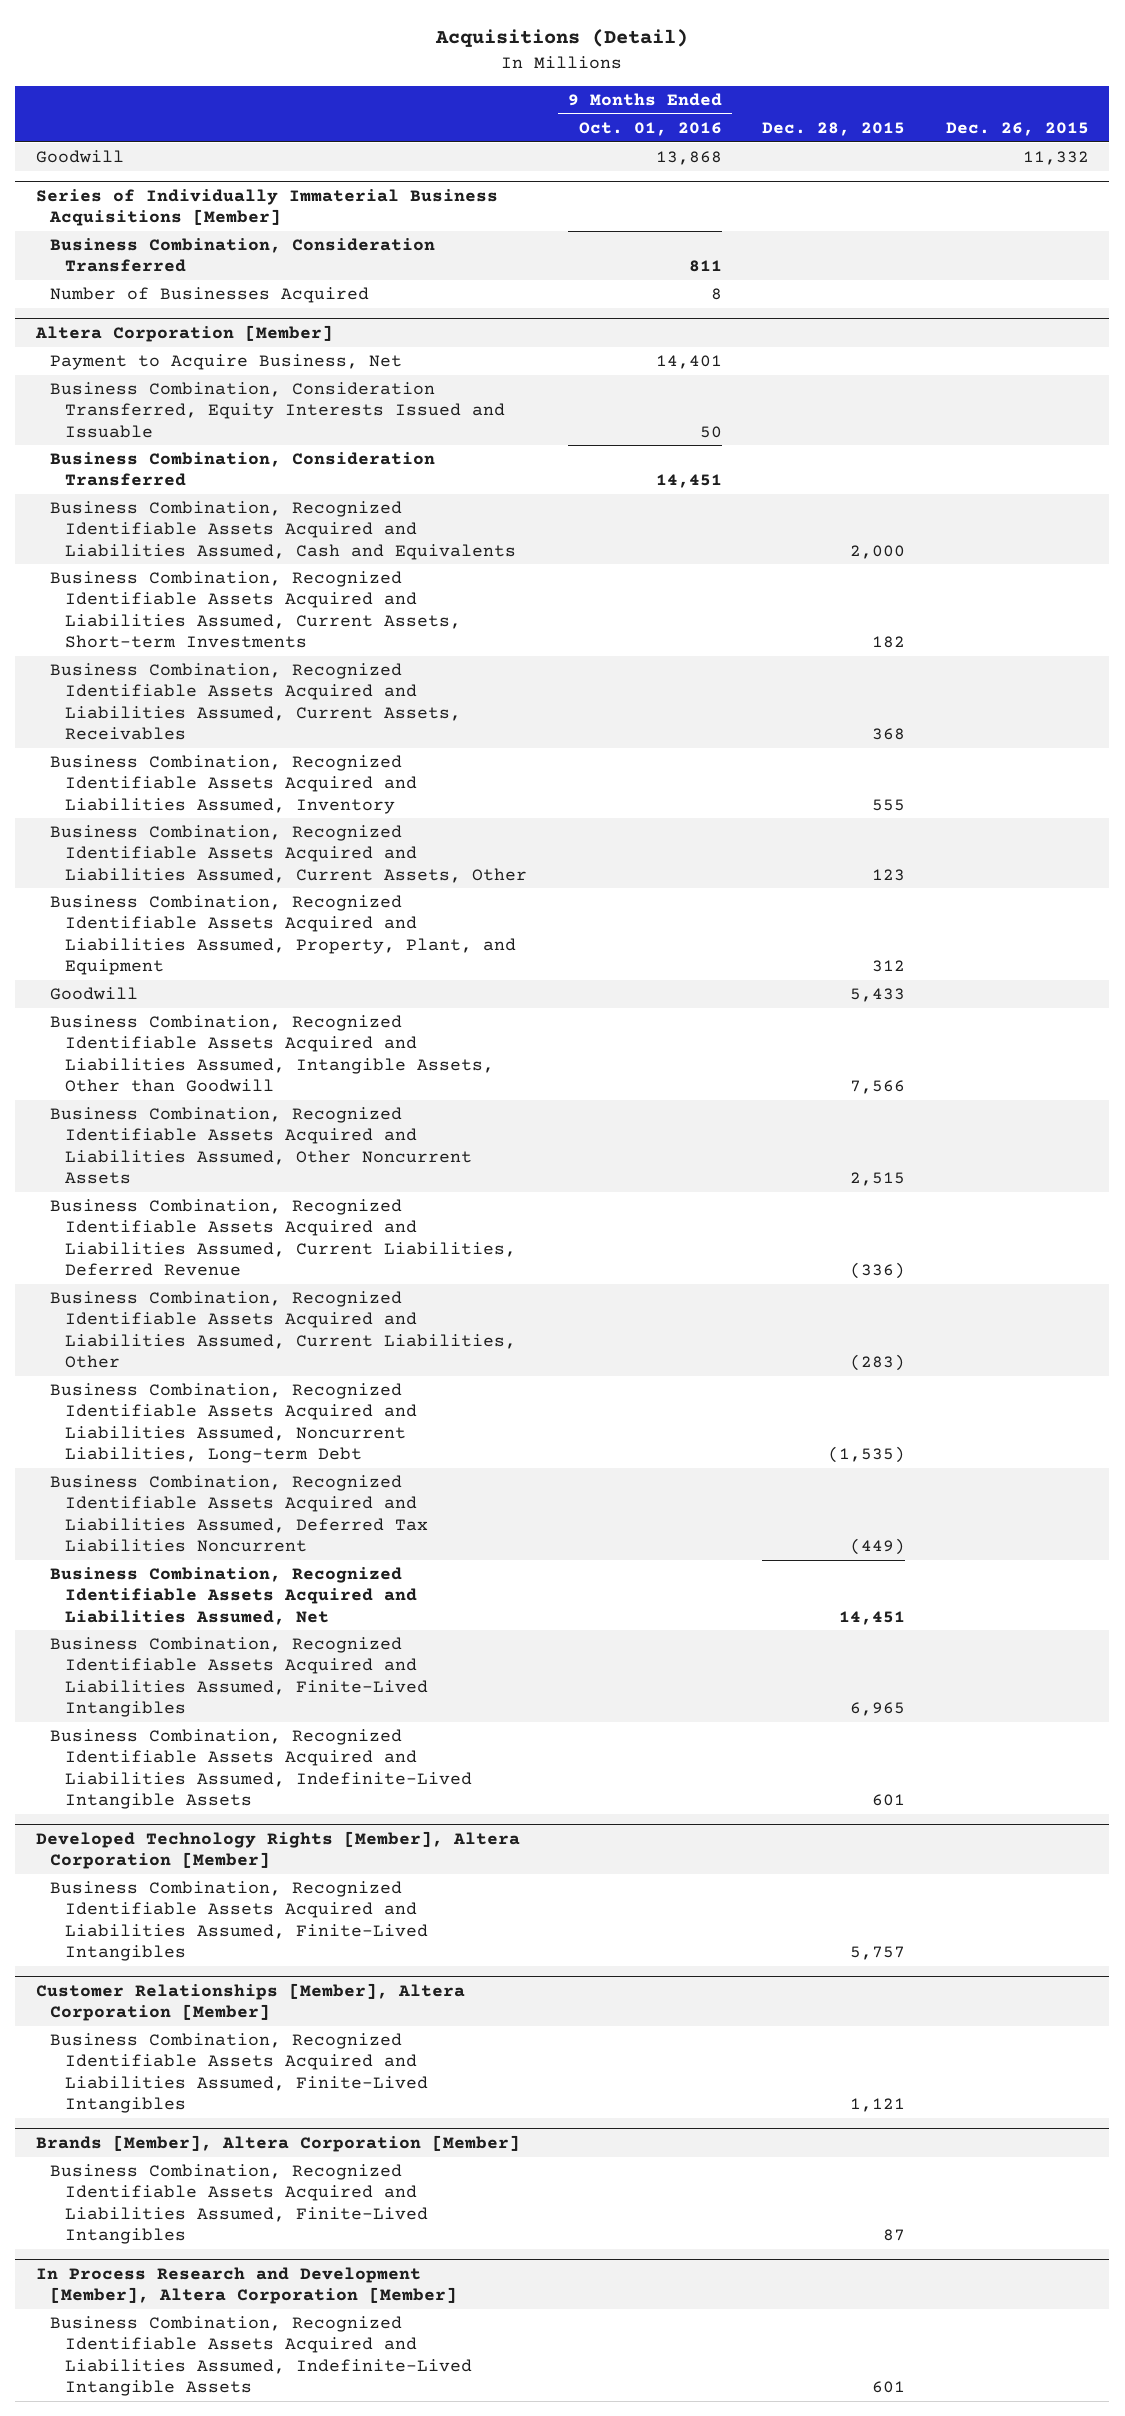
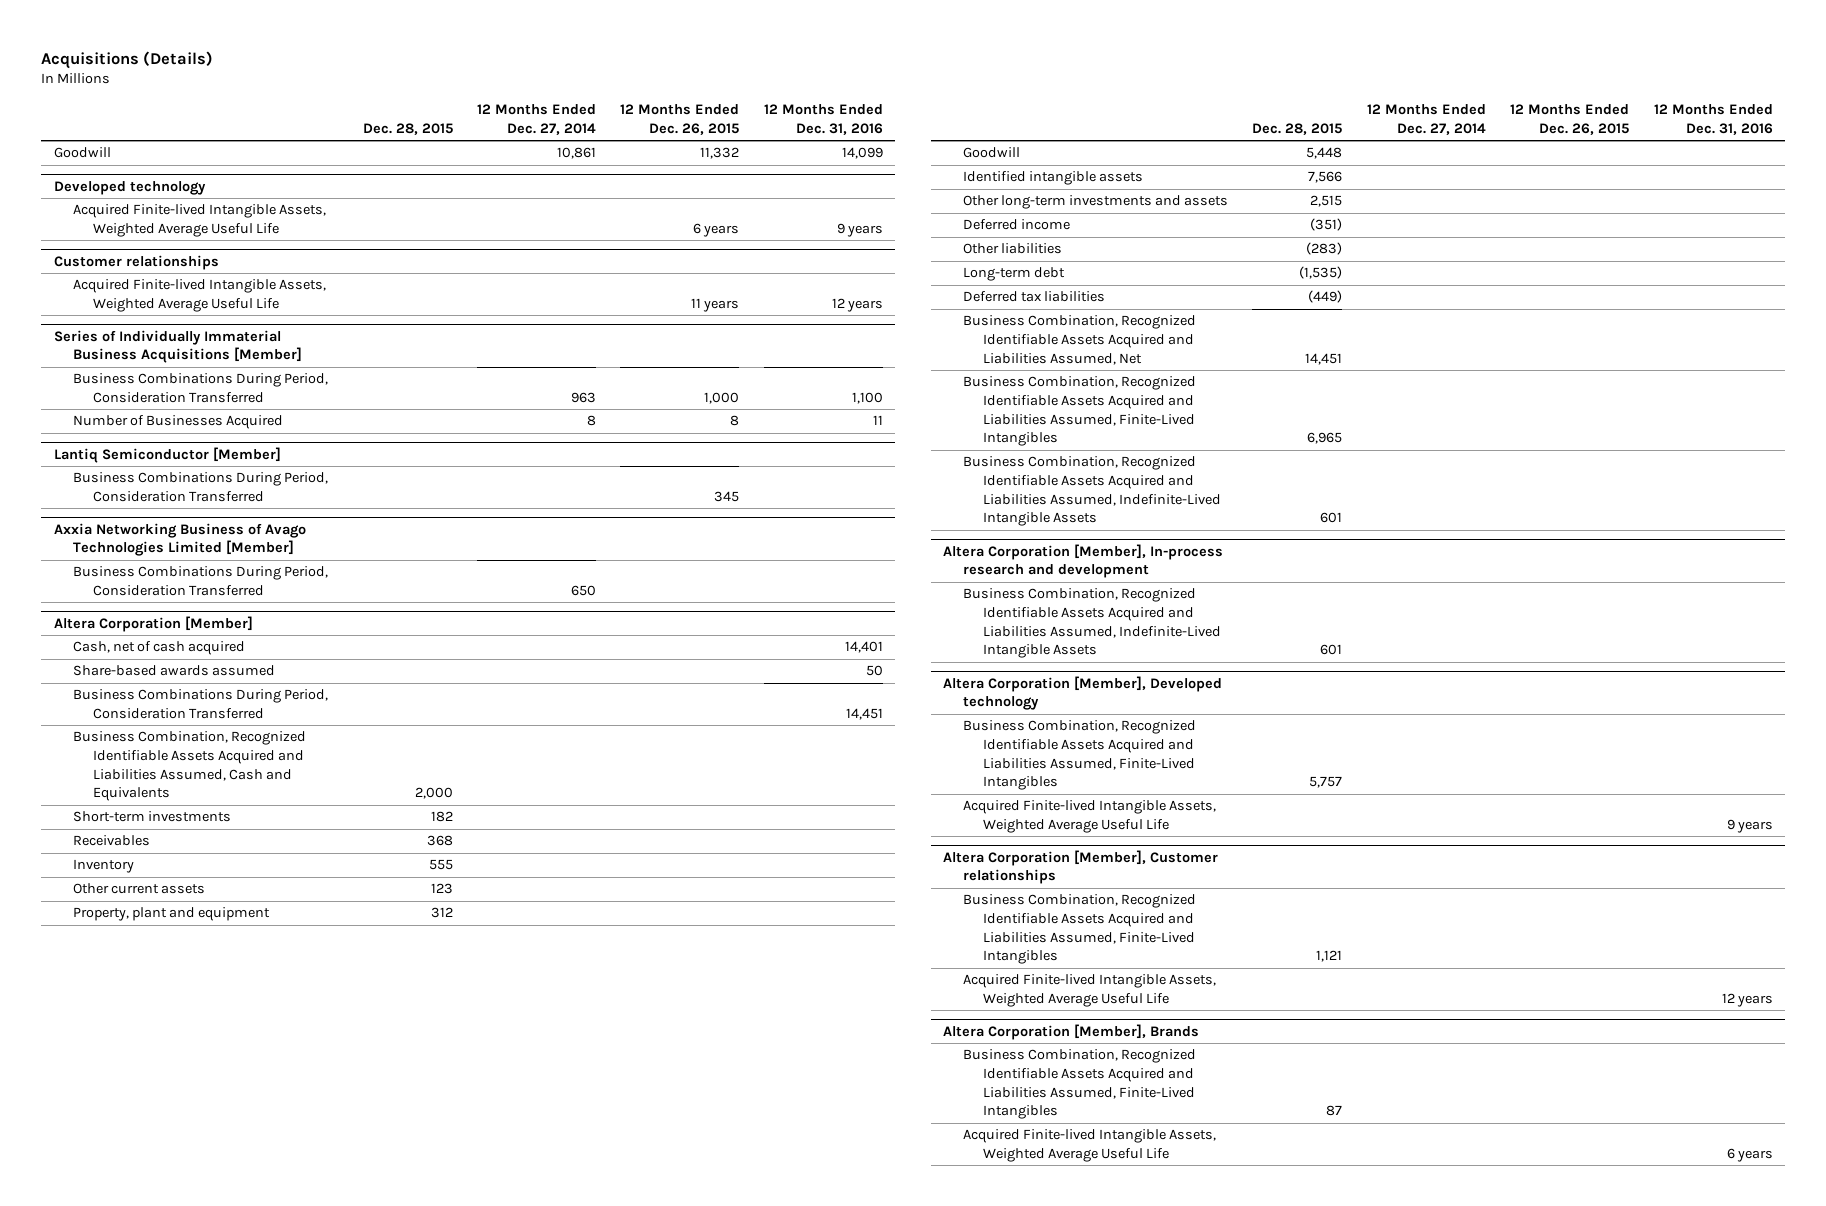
- Acquisitions (Detail)
+ Acquisitions (Details)
- | 9 Months Ended Oct. 01, 2016 | Dec. 28, 2015 | Dec. 26, 2015
+ | Dec. 28, 2015 | 12 Months Ended Dec. 27, 2014 | 12 Months Ended Dec. 26, 2015 | 12 Months Ended Dec. 31, 2016
+ Developed technology
+ Acquired Finite-lived Intangible Assets, Weighted Average Useful Life | | | 6 years | 9 years
+ Customer relationships
+ Acquired Finite-lived Intangible Assets, Weighted Average Useful Life | | | 11 years | 12 years
@ Series of Individually Immaterial Business Acquisitions [Member]
- Business Combination, Consideration Transferred | 811 | |
+ Business Combinations During Period, Consideration Transferred | | 963 | 1,000 | 1,100
+ Lantiq Semiconductor [Member]
+ Business Combinations During Period, Consideration Transferred | | | 345 |
+ Axxia Networking Business of Avago Technologies Limited [Member]
+ Business Combinations During Period, Consideration Transferred | | 650 | |
@ Altera Corporation [Member]
- Payment to Acquire Business, Net | 14,401 | |
- Business Combination, Consideration Transferred, Equity Interests Issued and Issuable | 50 | |
- Business Combination, Consideration Transferred | 14,451 | |
+ Cash, net of cash acquired | | | | 14,401
+ Share-based awards assumed | | | | 50
+ Business Combinations During Period, Consideration Transferred | | | | 14,451
- Business Combination, Recognized Identifiable Assets Acquired and Liabilities Assumed, Current Assets, Short-term Investments | | 182 |
- Business Combination, Recognized Identifiable Assets Acquired and Liabilities Assumed, Current Assets, Receivables | | 368 |
- Business Combination, Recognized Identifiable Assets Acquired and Liabilities Assumed, Inventory | | 555 |
- Business Combination, Recognized Identifiable Assets Acquired and Liabilities Assumed, Current Assets, Other | | 123 |
- Business Combination, Recognized Identifiable Assets Acquired and Liabilities Assumed, Property, Plant, and Equipment | | 312 |
- Goodwill | | 5,433 |
- Business Combination, Recognized Identifiable Assets Acquired and Liabilities Assumed, Intangible Assets, Other than Goodwill | | 7,566 |
- Business Combination, Recognized Identifiable Assets Acquired and Liabilities Assumed, Other Noncurrent Assets | | 2,515 |
- Business Combination, Recognized Identifiable Assets Acquired and Liabilities Assumed, Current Liabilities, Deferred Revenue | | (336) |
- Business Combination, Recognized Identifiable Assets Acquired and Liabilities Assumed, Current Liabilities, Other | | (283) |
- Business Combination, Recognized Identifiable Assets Acquired and Liabilities Assumed, Noncurrent Liabilities, Long-term Debt | | (1,535) |
- Business Combination, Recognized Identifiable Assets Acquired and Liabilities Assumed, Deferred Tax Liabilities Noncurrent | | (449) |
+ Short-term investments | 182 | | |
+ Receivables | 368 | | |
+ Inventory | 555 | | |
+ Other current assets | 123 | | |
+ Property, plant and equipment | 312 | | |
+ Goodwill | 5,448 | | |
+ Identified intangible assets | 7,566 | | |
+ Other long-term investments and assets | 2,515 | | |
+ Deferred income | (351) | | |
+ Other liabilities | (283) | | |
+ Long-term debt | (1,535) | | |
+ Deferred tax liabilities | (449) | | |
- Developed Technology Rights [Member], Altera Corporation [Member]
+ Altera Corporation [Member], In-process research and development
+ Business Combination, Recognized Identifiable Assets Acquired and Liabilities Assumed, Indefinite-Lived Intangible Assets | 601 | | |
+ Altera Corporation [Member], Developed technology
- Customer Relationships [Member], Altera Corporation [Member]
+ Acquired Finite-lived Intangible Assets, Weighted Average Useful Life | | | | 9 years
+ Altera Corporation [Member], Customer relationships
- Brands [Member], Altera Corporation [Member]
+ Acquired Finite-lived Intangible Assets, Weighted Average Useful Life | | | | 12 years
+ Altera Corporation [Member], Brands
- In Process Research and Development [Member], Altera Corporation [Member]
- Business Combination, Recognized Identifiable Assets Acquired and Liabilities Assumed, Indefinite-Lived Intangible Assets | | 601 |
+ Acquired Finite-lived Intangible Assets, Weighted Average Useful Life | | | | 6 years

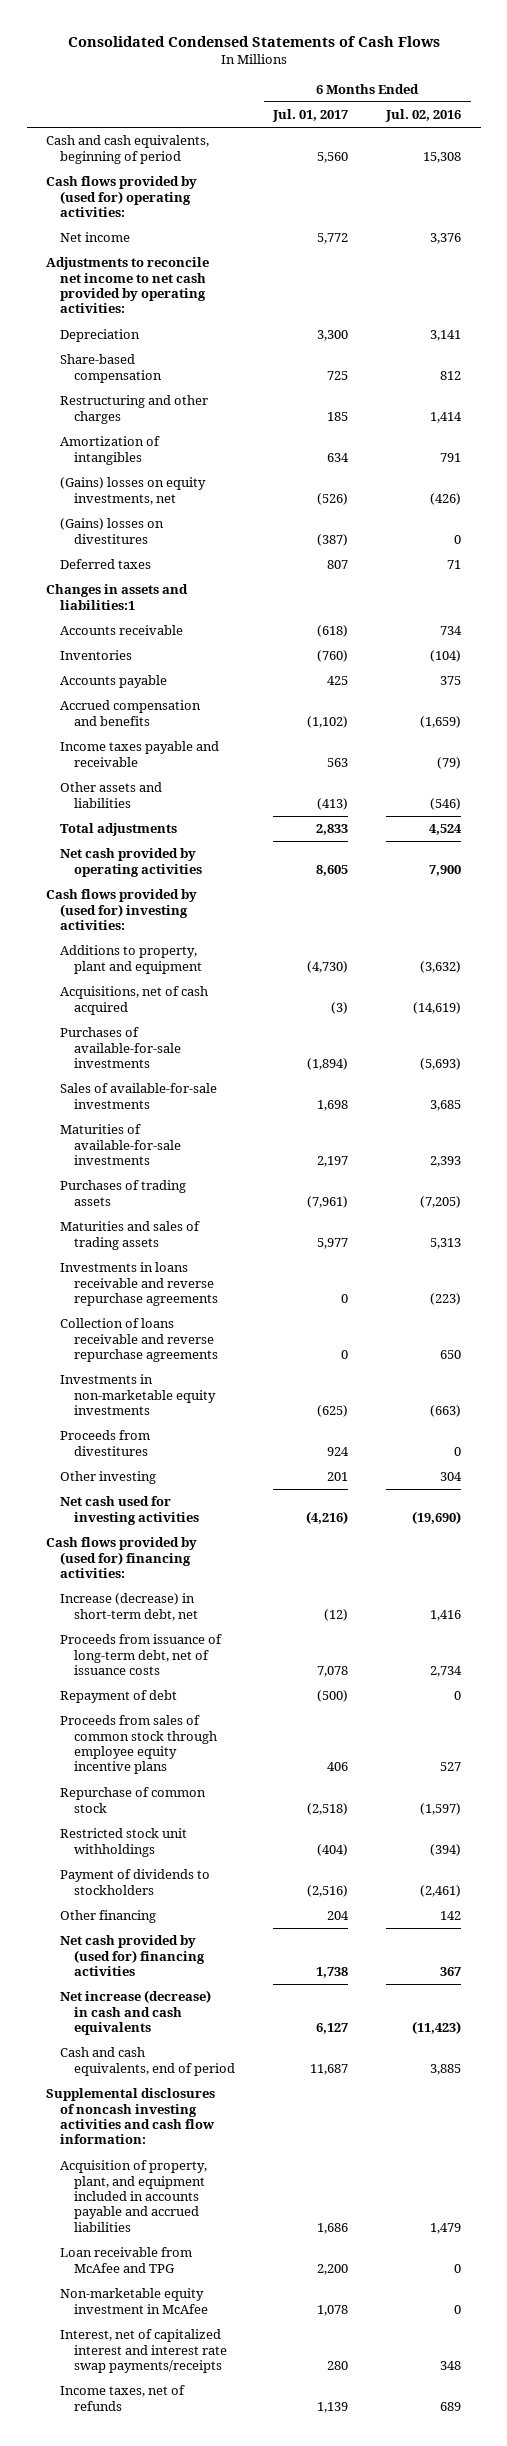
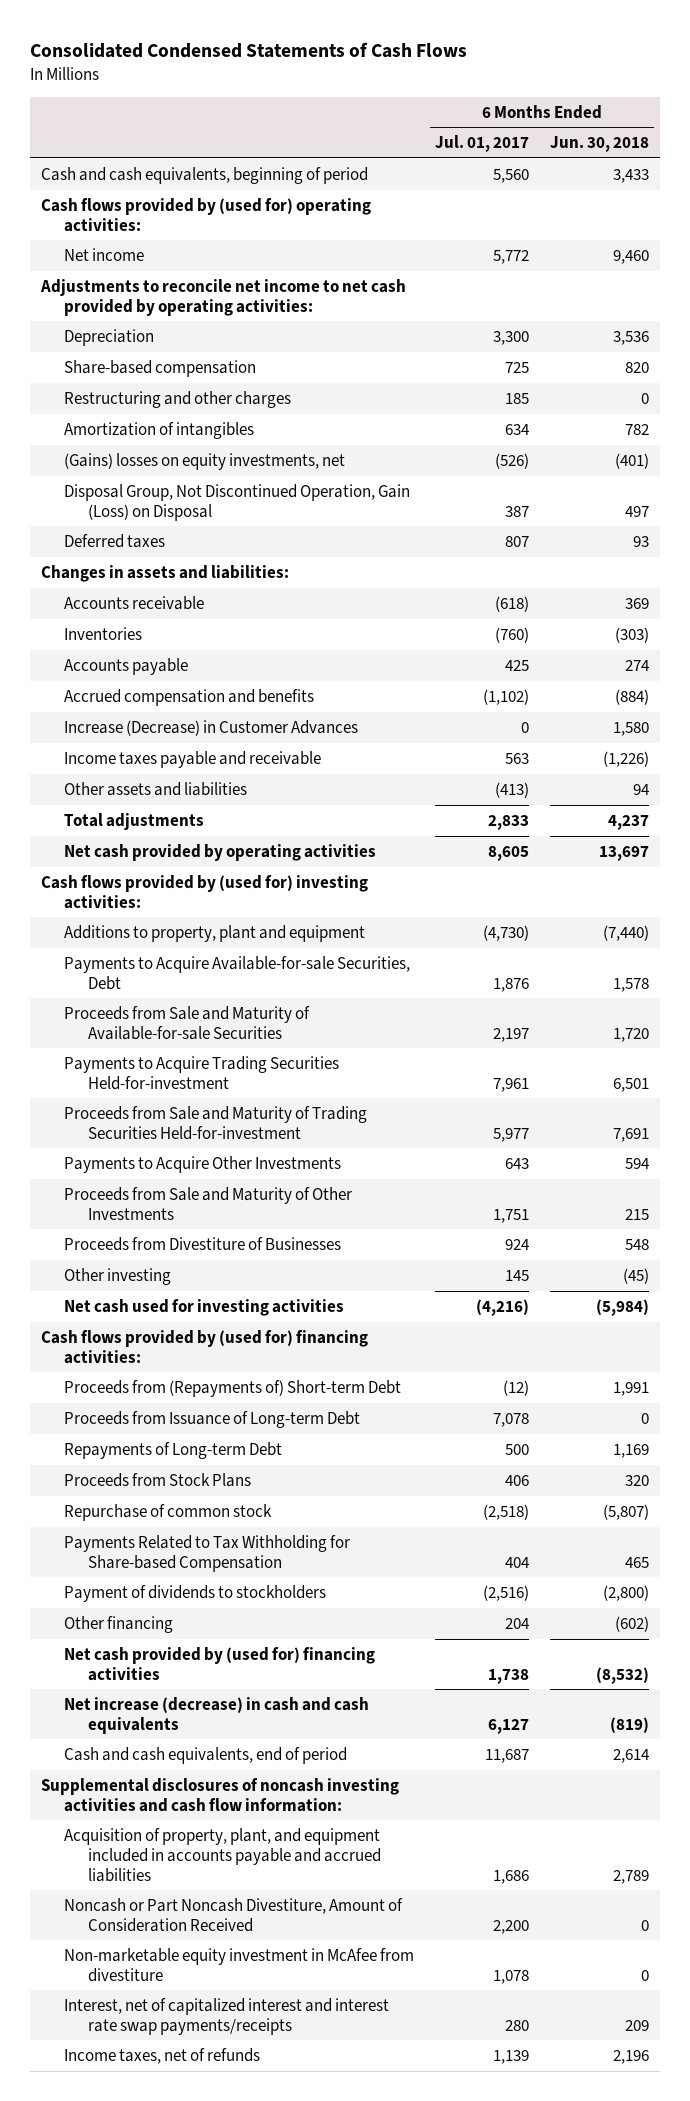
- | 6 Months Ended Jul. 01, 2017 | 6 Months Ended Jul. 02, 2016
+ | 6 Months Ended Jul. 01, 2017 | 6 Months Ended Jun. 30, 2018
- (Gains) losses on divestitures | (387) | 0
+ Disposal Group, Not Discontinued Operation, Gain (Loss) on Disposal | 387 | 497
- Changes in assets and liabilities:1
+ Changes in assets and liabilities:
+ Increase (Decrease) in Customer Advances | 0 | 1,580
- Acquisitions, net of cash acquired | (3) | (14,619)
- Purchases of available-for-sale investments | (1,894) | (5,693)
- Sales of available-for-sale investments | 1,698 | 3,685
- Maturities of available-for-sale investments | 2,197 | 2,393
- Purchases of trading assets | (7,961) | (7,205)
- Maturities and sales of trading assets | 5,977 | 5,313
- Investments in loans receivable and reverse repurchase agreements | 0 | (223)
- Collection of loans receivable and reverse repurchase agreements | 0 | 650
- Investments in non-marketable equity investments | (625) | (663)
- Proceeds from divestitures | 924 | 0
- Other investing | 201 | 304
+ Payments to Acquire Available-for-sale Securities, Debt | 1,876 | 1,578
+ Proceeds from Sale and Maturity of Available-for-sale Securities | 2,197 | 1,720
+ Payments to Acquire Trading Securities Held-for-investment | 7,961 | 6,501
+ Proceeds from Sale and Maturity of Trading Securities Held-for-investment | 5,977 | 7,691
+ Payments to Acquire Other Investments | 643 | 594
+ Proceeds from Sale and Maturity of Other Investments | 1,751 | 215
+ Proceeds from Divestiture of Businesses | 924 | 548
+ Other investing | 145 | (45)
- Increase (decrease) in short-term debt, net | (12) | 1,416
- Proceeds from issuance of long-term debt, net of issuance costs | 7,078 | 2,734
- Repayment of debt | (500) | 0
- Proceeds from sales of common stock through employee equity incentive plans | 406 | 527
+ Proceeds from (Repayments of) Short-term Debt | (12) | 1,991
+ Proceeds from Issuance of Long-term Debt | 7,078 | 0
+ Repayments of Long-term Debt | 500 | 1,169
+ Proceeds from Stock Plans | 406 | 320
- Restricted stock unit withholdings | (404) | (394)
+ Payments Related to Tax Withholding for Share-based Compensation | 404 | 465
- Loan receivable from McAfee and TPG | 2,200 | 0
- Non-marketable equity investment in McAfee | 1,078 | 0
+ Noncash or Part Noncash Divestiture, Amount of Consideration Received | 2,200 | 0
+ Non-marketable equity investment in McAfee from divestiture | 1,078 | 0

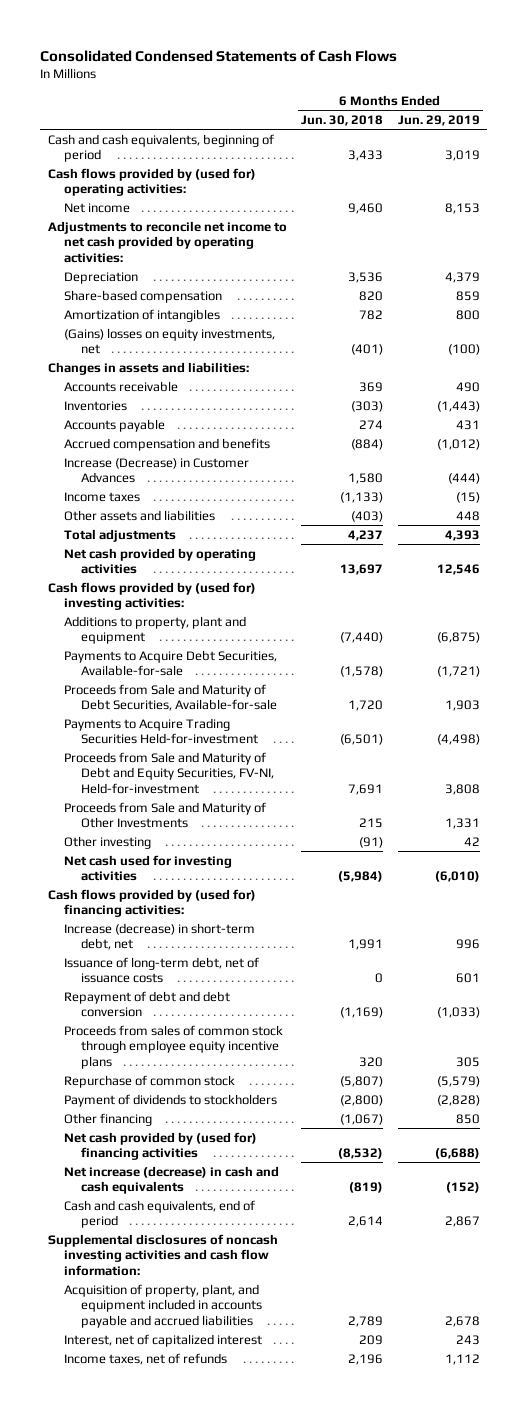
- | 6 Months Ended Jul. 01, 2017 | 6 Months Ended Jun. 30, 2018
+ | 6 Months Ended Jun. 30, 2018 | 6 Months Ended Jun. 29, 2019
- Restructuring and other charges | 185 | 0
- Disposal Group, Not Discontinued Operation, Gain (Loss) on Disposal | 387 | 497
- Deferred taxes | 807 | 93
- Income taxes payable and receivable | 563 | (1,226)
- Other assets and liabilities | (413) | 94
+ Income taxes | (1,133) | (15)
+ Other assets and liabilities | (403) | 448
- Payments to Acquire Available-for-sale Securities, Debt | 1,876 | 1,578
- Proceeds from Sale and Maturity of Available-for-sale Securities | 2,197 | 1,720
- Payments to Acquire Trading Securities Held-for-investment | 7,961 | 6,501
- Proceeds from Sale and Maturity of Trading Securities Held-for-investment | 5,977 | 7,691
- Payments to Acquire Other Investments | 643 | 594
+ Payments to Acquire Debt Securities, Available-for-sale | (1,578) | (1,721)
+ Proceeds from Sale and Maturity of Debt Securities, Available-for-sale | 1,720 | 1,903
+ Payments to Acquire Trading Securities Held-for-investment | (6,501) | (4,498)
+ Proceeds from Sale and Maturity of Debt and Equity Securities, FV-NI, Held-for-investment | 7,691 | 3,808
- Proceeds from Divestiture of Businesses | 924 | 548
- Other investing | 145 | (45)
+ Other investing | (91) | 42
- Proceeds from (Repayments of) Short-term Debt | (12) | 1,991
- Proceeds from Issuance of Long-term Debt | 7,078 | 0
- Repayments of Long-term Debt | 500 | 1,169
- Proceeds from Stock Plans | 406 | 320
+ Increase (decrease) in short-term debt, net | 1,991 | 996
+ Issuance of long-term debt, net of issuance costs | 0 | 601
+ Repayment of debt and debt conversion | (1,169) | (1,033)
+ Proceeds from sales of common stock through employee equity incentive plans | 320 | 305
- Payments Related to Tax Withholding for Share-based Compensation | 404 | 465
- Other financing | 204 | (602)
+ Other financing | (1,067) | 850
- Noncash or Part Noncash Divestiture, Amount of Consideration Received | 2,200 | 0
- Non-marketable equity investment in McAfee from divestiture | 1,078 | 0
- Interest, net of capitalized interest and interest rate swap payments/receipts | 280 | 209
+ Interest, net of capitalized interest | 209 | 243

